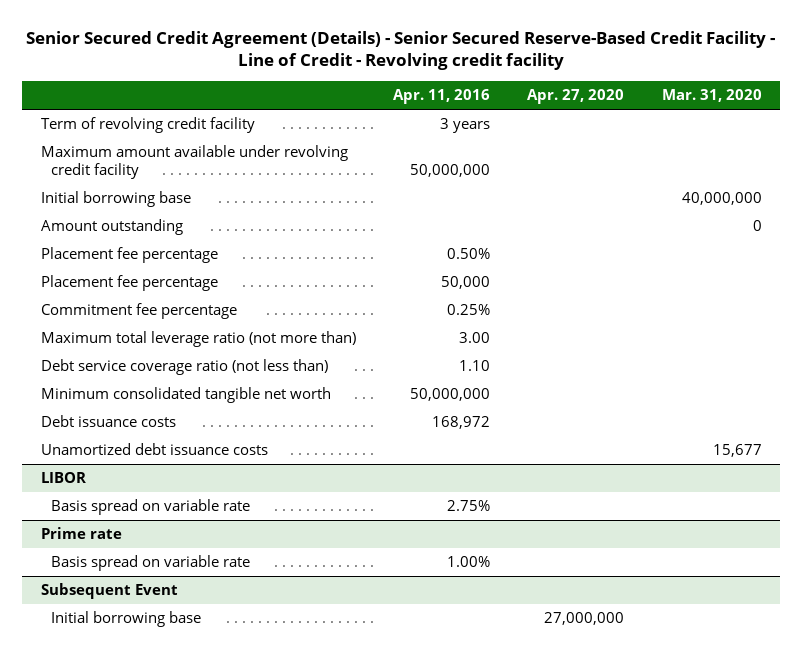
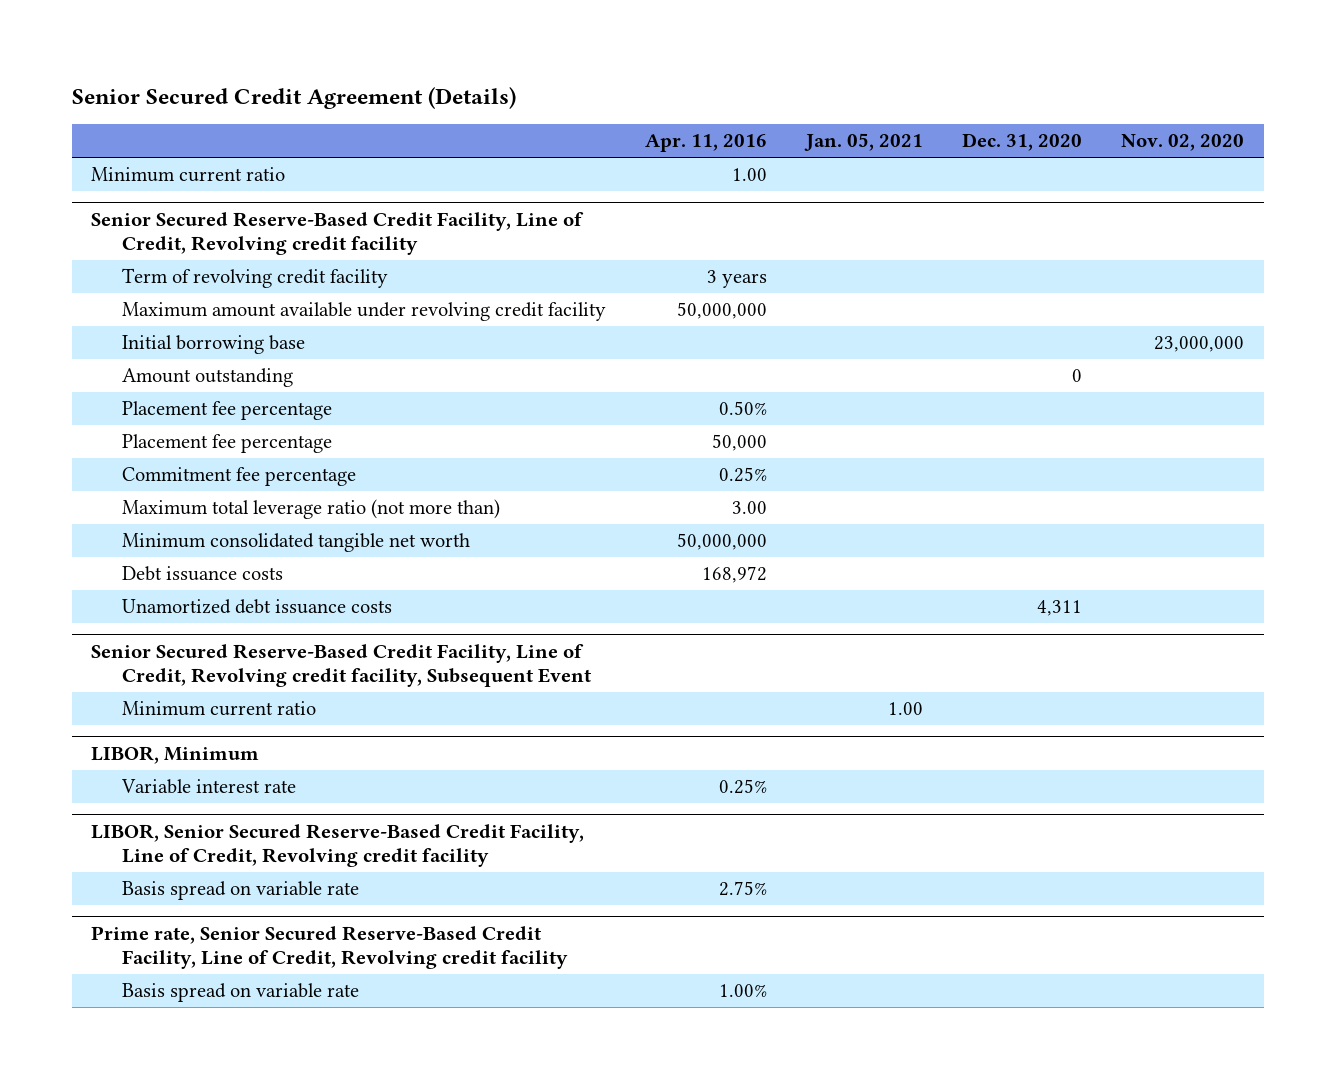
- Senior Secured Credit Agreement (Details) - Senior Secured Reserve-Based Credit Facility - Line of Credit - Revolving credit facility
+ Senior Secured Credit Agreement (Details)
- | Apr. 11, 2016 | Apr. 27, 2020 | Mar. 31, 2020
+ | Apr. 11, 2016 | Jan. 05, 2021 | Dec. 31, 2020 | Nov. 02, 2020
+ Minimum current ratio | 1.00 | | |
+ Senior Secured Reserve-Based Credit Facility, Line of Credit, Revolving credit facility
- Debt service coverage ratio (not less than) | 1.10 | |
- LIBOR
+ Senior Secured Reserve-Based Credit Facility, Line of Credit, Revolving credit facility, Subsequent Event
+ Minimum current ratio | | 1.00 | |
+ LIBOR, Minimum
+ Variable interest rate | 0.25% | | |
+ LIBOR, Senior Secured Reserve-Based Credit Facility, Line of Credit, Revolving credit facility
- Prime rate
+ Prime rate, Senior Secured Reserve-Based Credit Facility, Line of Credit, Revolving credit facility
- Subsequent Event
- Initial borrowing base | | 27,000,000 |

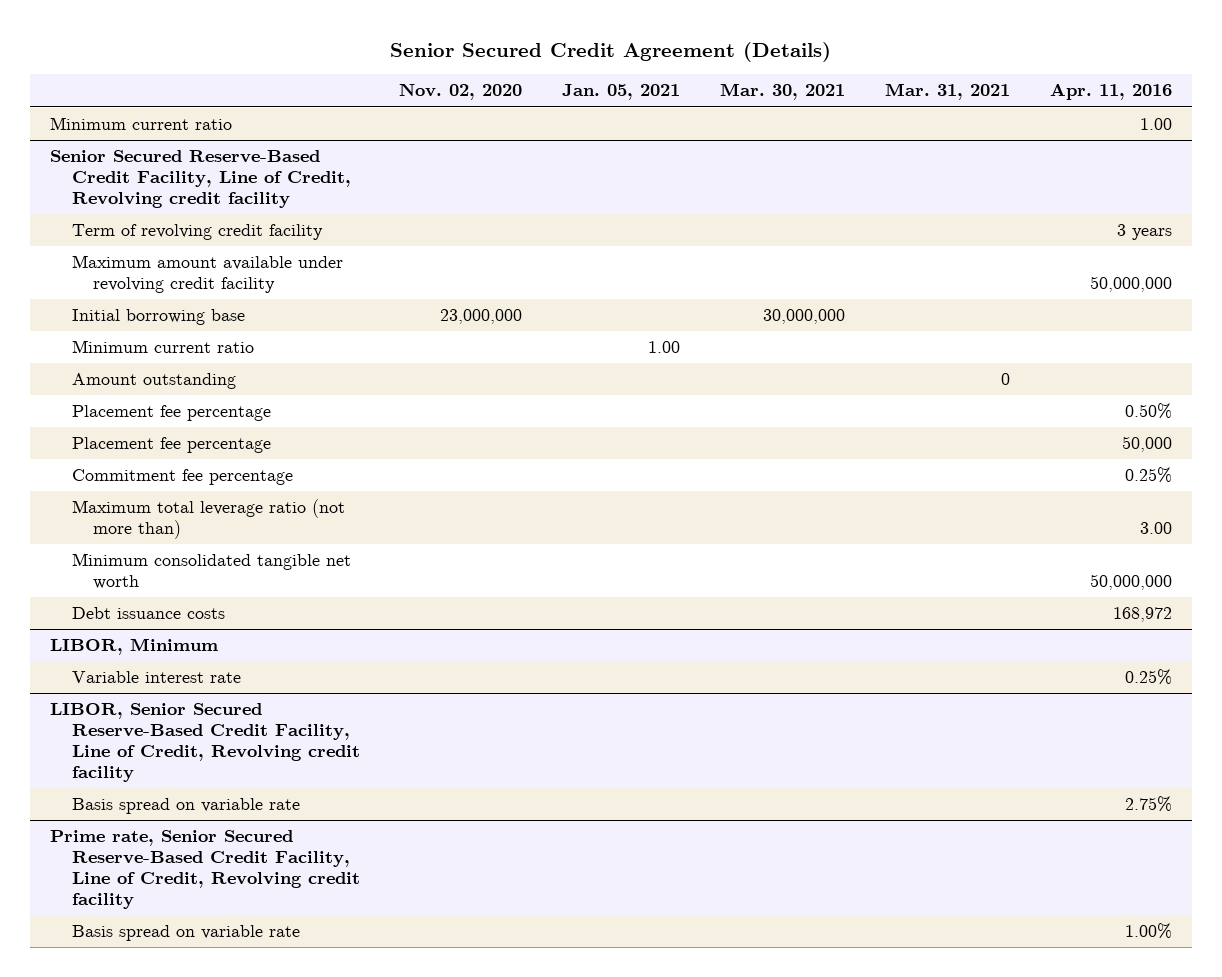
- | Apr. 11, 2016 | Jan. 05, 2021 | Dec. 31, 2020 | Nov. 02, 2020
+ | Nov. 02, 2020 | Jan. 05, 2021 | Mar. 30, 2021 | Mar. 31, 2021 | Apr. 11, 2016
@ Senior Secured Reserve-Based Credit Facility, Line of Credit, Revolving credit facility
+ Minimum current ratio | | 1.00 | | |
- Unamortized debt issuance costs | | | 4,311 |
- Senior Secured Reserve-Based Credit Facility, Line of Credit, Revolving credit facility, Subsequent Event
- Minimum current ratio | | 1.00 | |

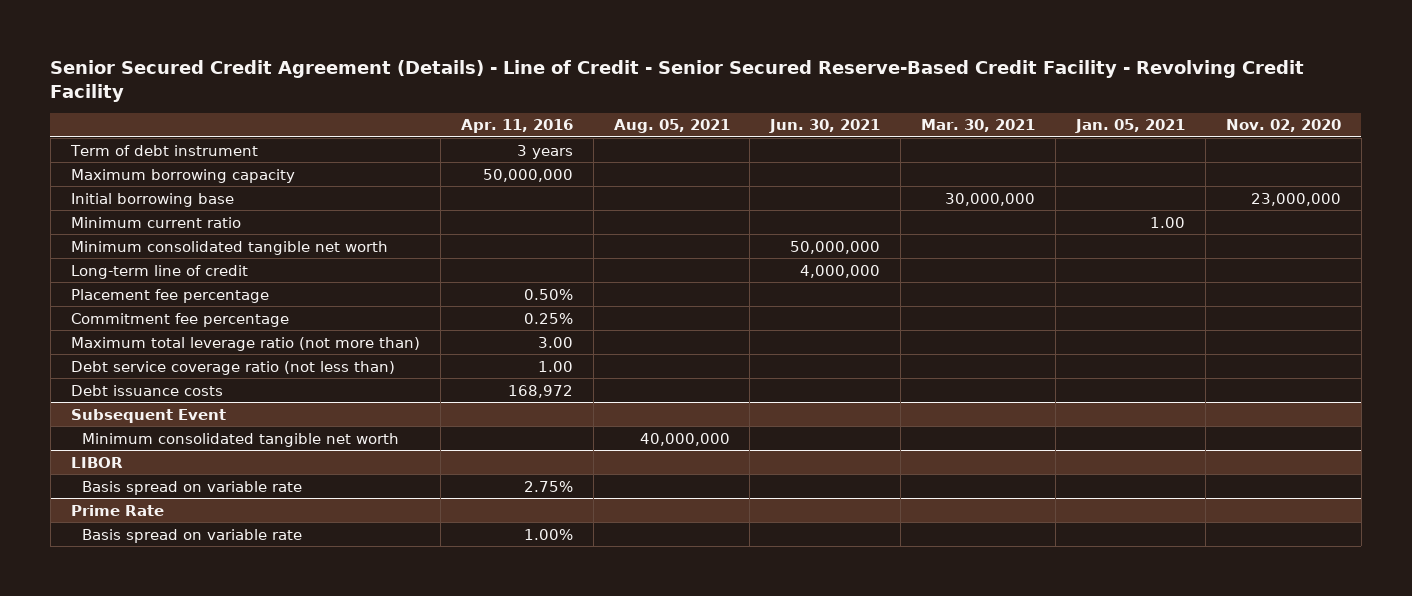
- Senior Secured Credit Agreement (Details)
+ Senior Secured Credit Agreement (Details) - Line of Credit - Senior Secured Reserve-Based Credit Facility - Revolving Credit Facility
- | Nov. 02, 2020 | Jan. 05, 2021 | Mar. 30, 2021 | Mar. 31, 2021 | Apr. 11, 2016
+ | Apr. 11, 2016 | Aug. 05, 2021 | Jun. 30, 2021 | Mar. 30, 2021 | Jan. 05, 2021 | Nov. 02, 2020
- Minimum current ratio | | | | | 1.00
- Senior Secured Reserve-Based Credit Facility, Line of Credit, Revolving credit facility
- Term of revolving credit facility | | | | | 3 years
- Maximum amount available under revolving credit facility | | | | | 50,000,000
+ Term of debt instrument | 3 years | | | | |
+ Maximum borrowing capacity | 50,000,000 | | | | |
- Amount outstanding | | | | 0 |
+ Minimum consolidated tangible net worth | | | 50,000,000 | | |
+ Long-term line of credit | | | 4,000,000 | | |
- Placement fee percentage | | | | | 50,000
- Minimum consolidated tangible net worth | | | | | 50,000,000
+ Debt service coverage ratio (not less than) | 1.00 | | | | |
- LIBOR, Minimum
- Variable interest rate | | | | | 0.25%
- LIBOR, Senior Secured Reserve-Based Credit Facility, Line of Credit, Revolving credit facility
+ Subsequent Event
+ Minimum consolidated tangible net worth | | 40,000,000 | | | |
+ LIBOR
- Prime rate, Senior Secured Reserve-Based Credit Facility, Line of Credit, Revolving credit facility
+ Prime Rate

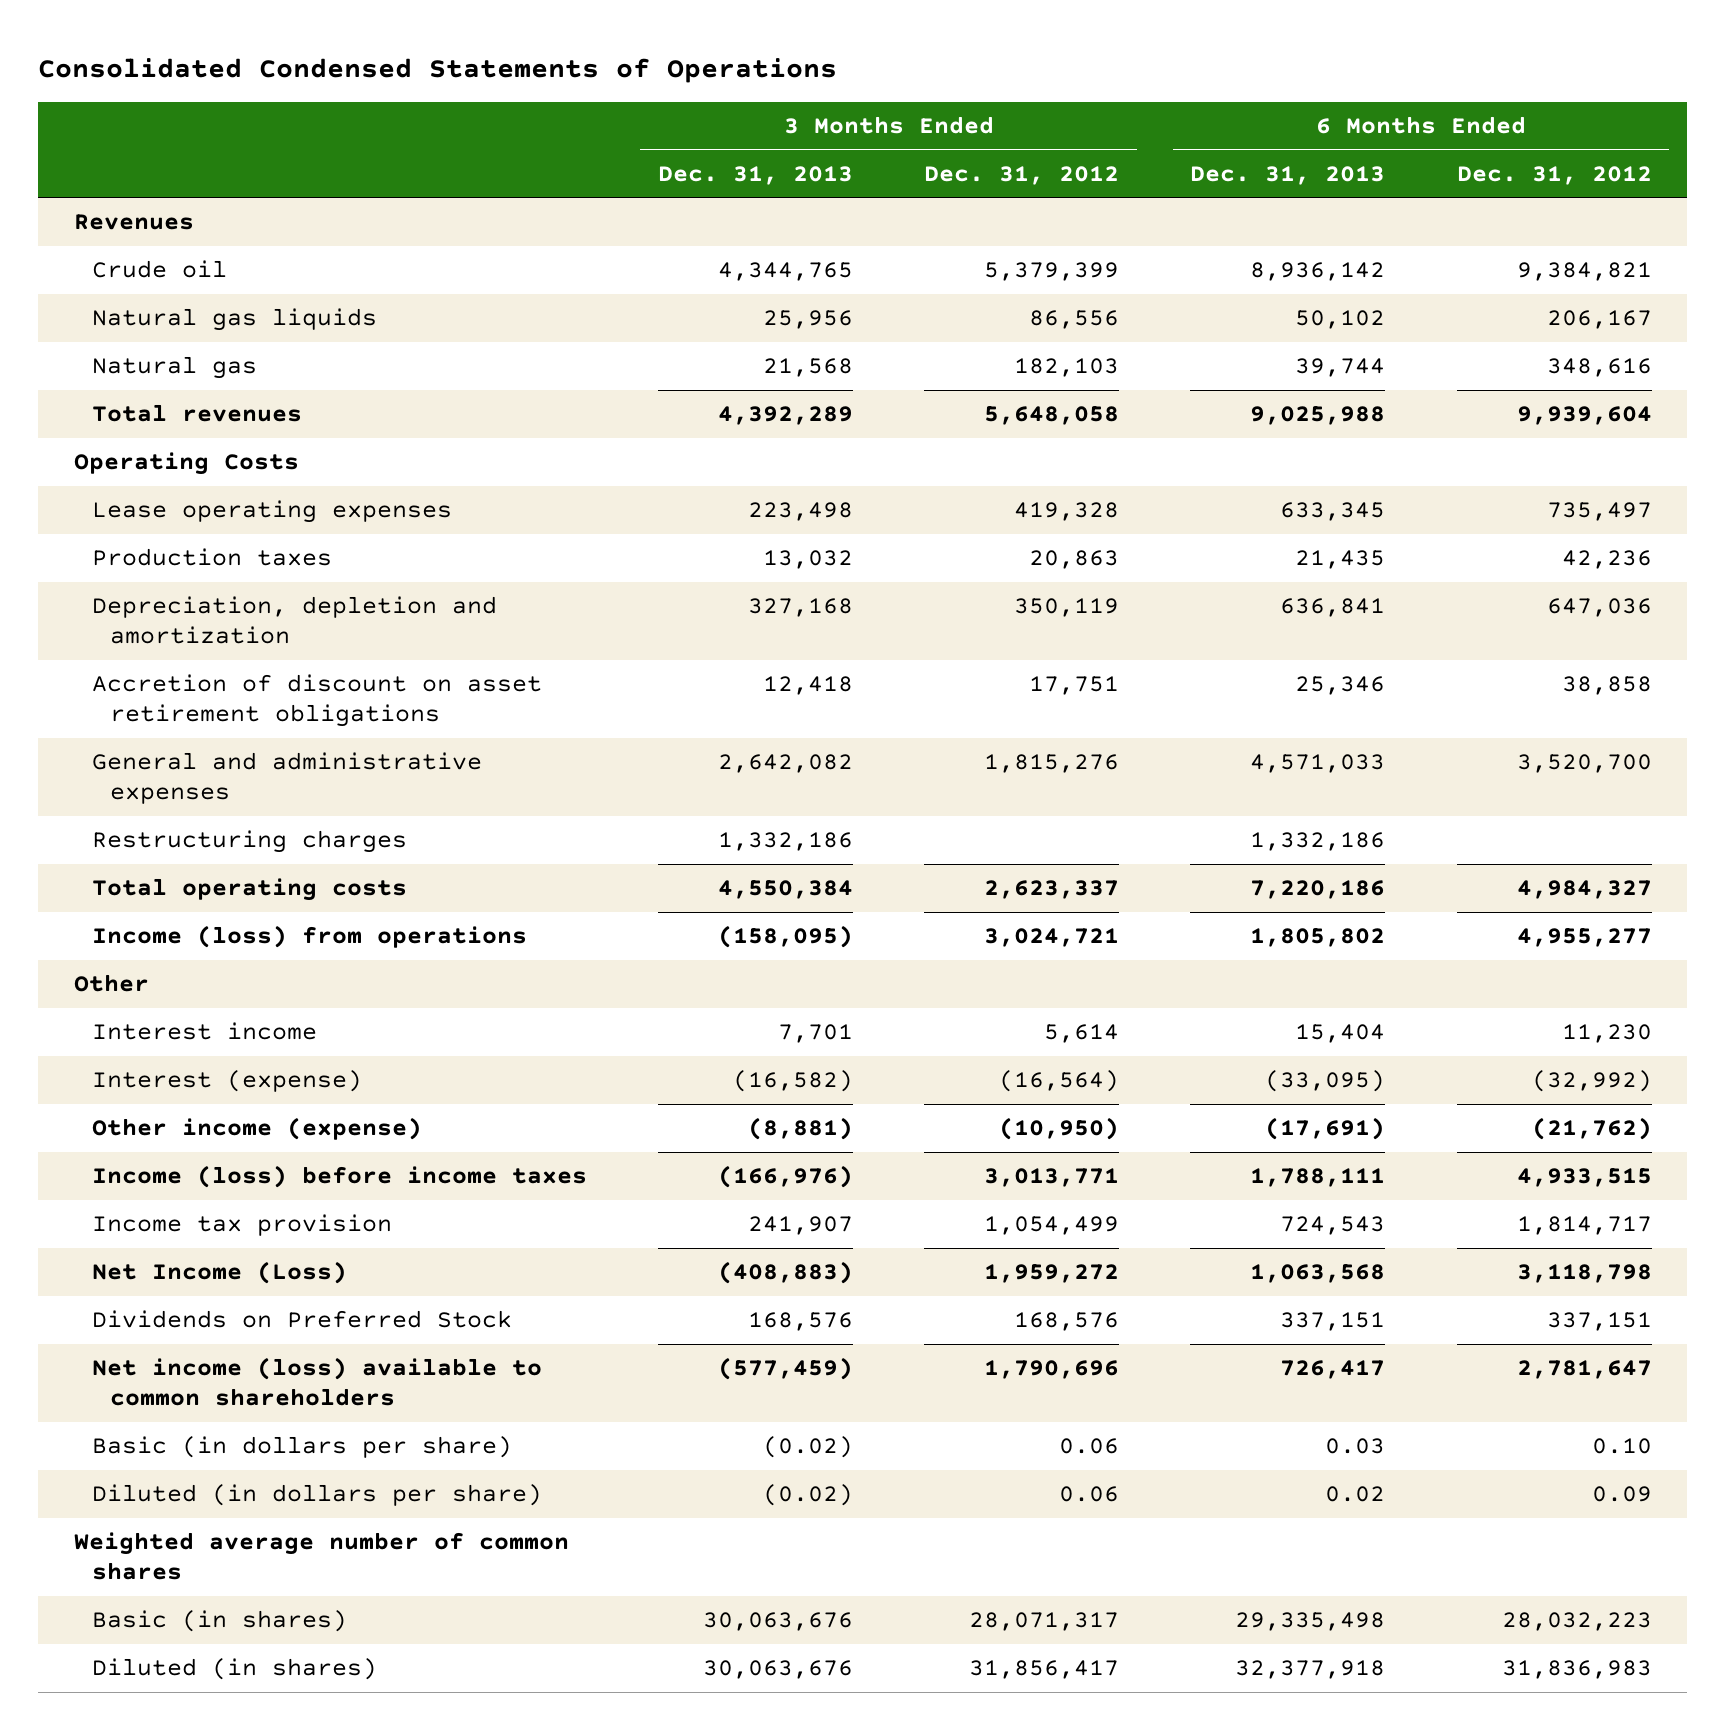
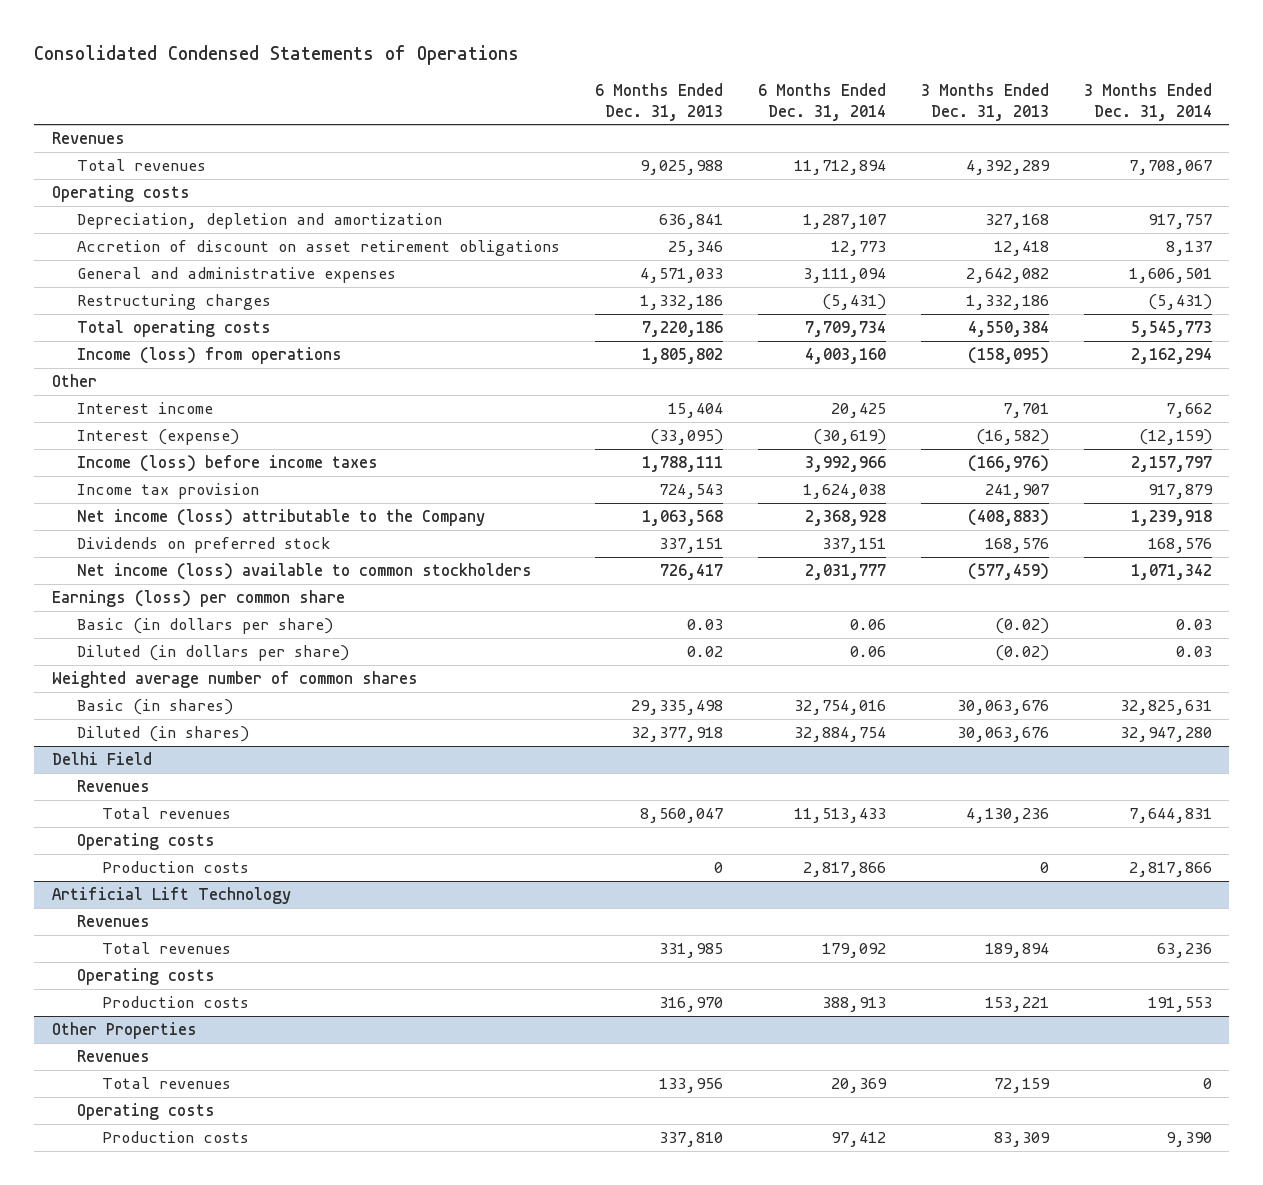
- | 3 Months Ended Dec. 31, 2013 | 3 Months Ended Dec. 31, 2012 | 6 Months Ended Dec. 31, 2013 | 6 Months Ended Dec. 31, 2012
+ | 6 Months Ended Dec. 31, 2013 | 6 Months Ended Dec. 31, 2014 | 3 Months Ended Dec. 31, 2013 | 3 Months Ended Dec. 31, 2014
- Crude oil | 4,344,765 | 5,379,399 | 8,936,142 | 9,384,821
- Natural gas liquids | 25,956 | 86,556 | 50,102 | 206,167
- Natural gas | 21,568 | 182,103 | 39,744 | 348,616
- Operating Costs
- Lease operating expenses | 223,498 | 419,328 | 633,345 | 735,497
- Production taxes | 13,032 | 20,863 | 21,435 | 42,236
+ Operating costs
- Other income (expense) | (8,881) | (10,950) | (17,691) | (21,762)
- Net Income (Loss) | (408,883) | 1,959,272 | 1,063,568 | 3,118,798
- Dividends on Preferred Stock | 168,576 | 168,576 | 337,151 | 337,151
- Net income (loss) available to common shareholders | (577,459) | 1,790,696 | 726,417 | 2,781,647
+ Net income (loss) attributable to the Company | 1,063,568 | 2,368,928 | (408,883) | 1,239,918
+ Dividends on preferred stock | 337,151 | 337,151 | 168,576 | 168,576
+ Net income (loss) available to common stockholders | 726,417 | 2,031,777 | (577,459) | 1,071,342
+ Earnings (loss) per common share
+ Delhi Field
+ Revenues
+ Total revenues | 8,560,047 | 11,513,433 | 4,130,236 | 7,644,831
+ Operating costs
+ Production costs | 0 | 2,817,866 | 0 | 2,817,866
+ Artificial Lift Technology
+ Revenues
+ Total revenues | 331,985 | 179,092 | 189,894 | 63,236
+ Operating costs
+ Production costs | 316,970 | 388,913 | 153,221 | 191,553
+ Other Properties
+ Revenues
+ Total revenues | 133,956 | 20,369 | 72,159 | 0
+ Operating costs
+ Production costs | 337,810 | 97,412 | 83,309 | 9,390

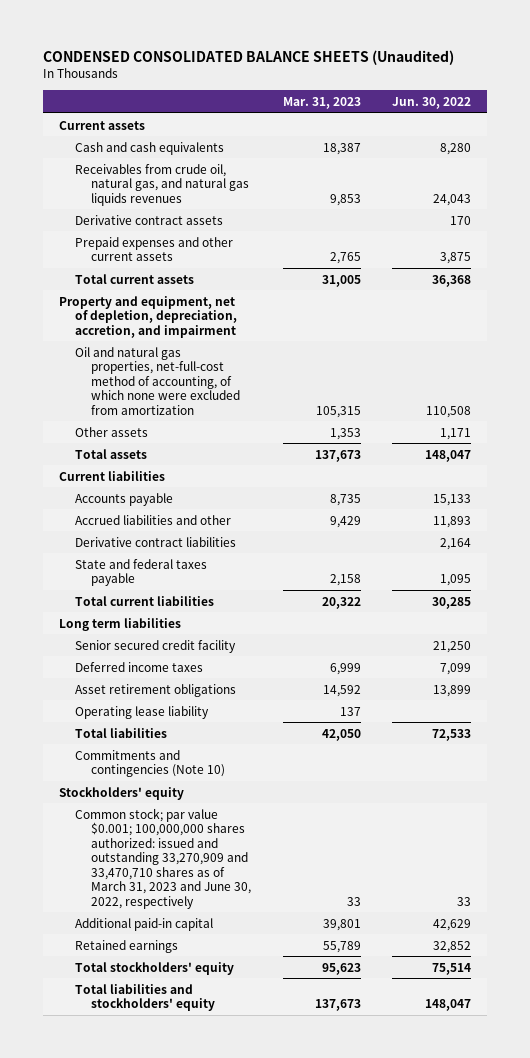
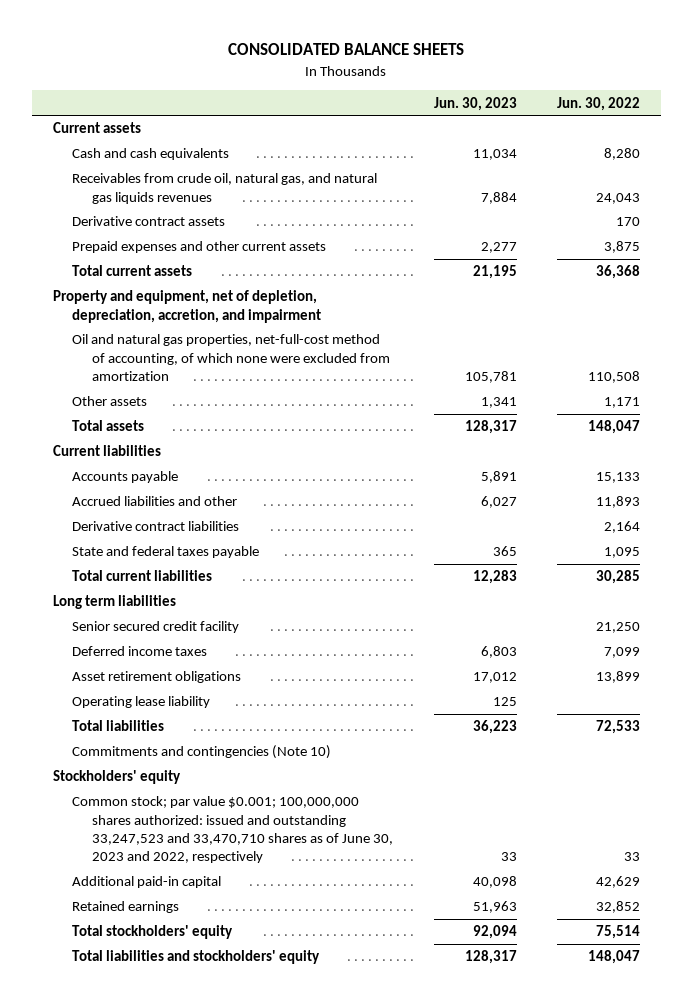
- CONDENSED CONSOLIDATED BALANCE SHEETS (Unaudited)
+ CONSOLIDATED BALANCE SHEETS
- | Mar. 31, 2023 | Jun. 30, 2022
+ | Jun. 30, 2023 | Jun. 30, 2022
- Common stock; par value $0.001; 100,000,000 shares authorized: issued and outstanding 33,270,909 and 33,470,710 shares as of March 31, 2023 and June 30, 2022, respectively | 33 | 33
+ Common stock; par value $0.001; 100,000,000 shares authorized: issued and outstanding 33,247,523 and 33,470,710 shares as of June 30, 2023 and 2022, respectively | 33 | 33

